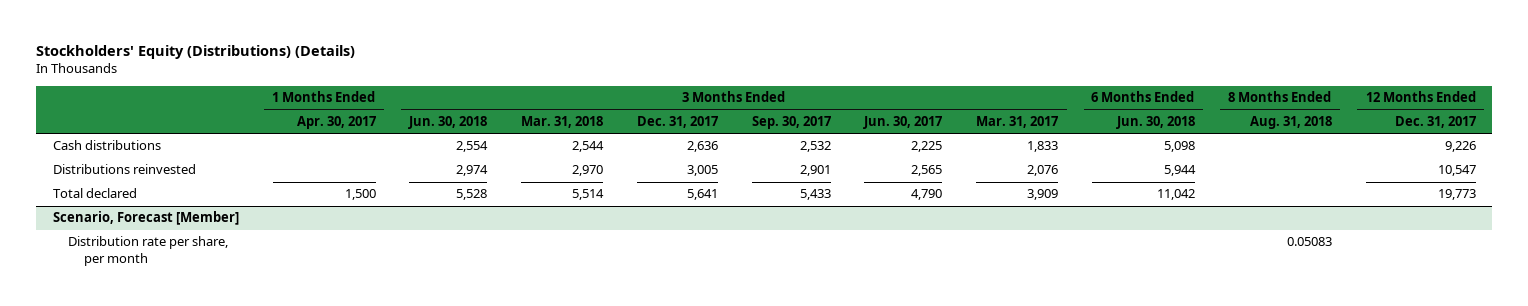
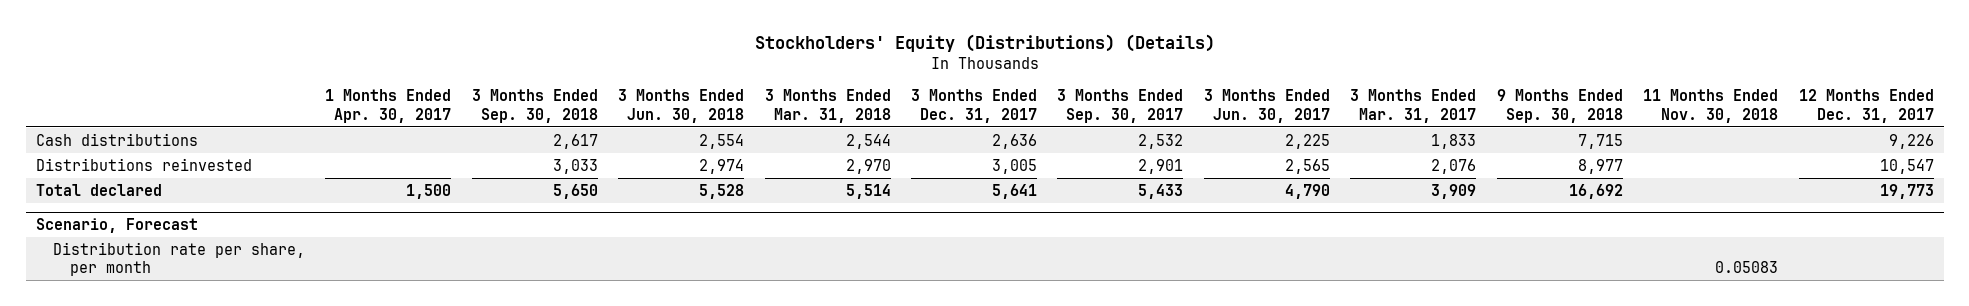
- | 1 Months Ended Apr. 30, 2017 | 3 Months Ended Jun. 30, 2018 | 3 Months Ended Mar. 31, 2018 | 3 Months Ended Dec. 31, 2017 | 3 Months Ended Sep. 30, 2017 | 3 Months Ended Jun. 30, 2017 | 3 Months Ended Mar. 31, 2017 | 6 Months Ended Jun. 30, 2018 | 8 Months Ended Aug. 31, 2018 | 12 Months Ended Dec. 31, 2017
+ | 1 Months Ended Apr. 30, 2017 | 3 Months Ended Sep. 30, 2018 | 3 Months Ended Jun. 30, 2018 | 3 Months Ended Mar. 31, 2018 | 3 Months Ended Dec. 31, 2017 | 3 Months Ended Sep. 30, 2017 | 3 Months Ended Jun. 30, 2017 | 3 Months Ended Mar. 31, 2017 | 9 Months Ended Sep. 30, 2018 | 11 Months Ended Nov. 30, 2018 | 12 Months Ended Dec. 31, 2017
- Scenario, Forecast [Member]
+ Scenario, Forecast

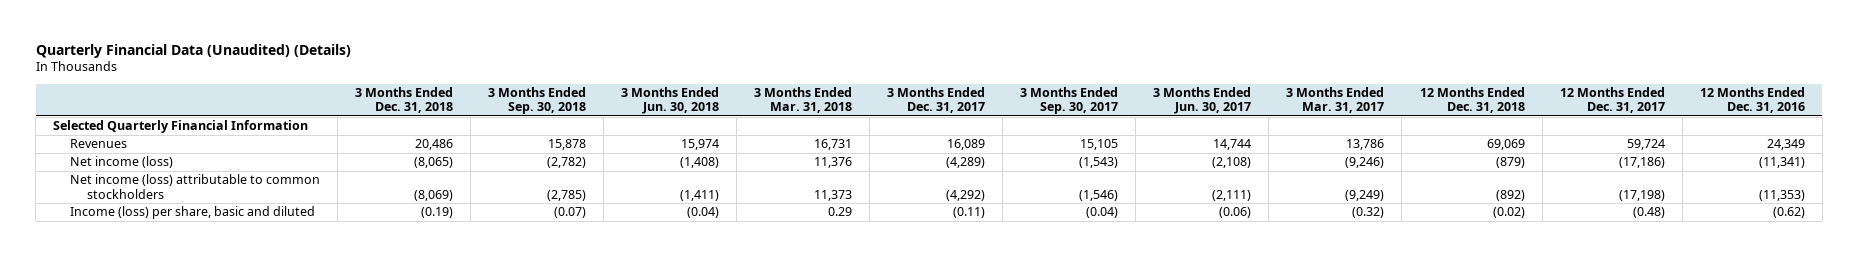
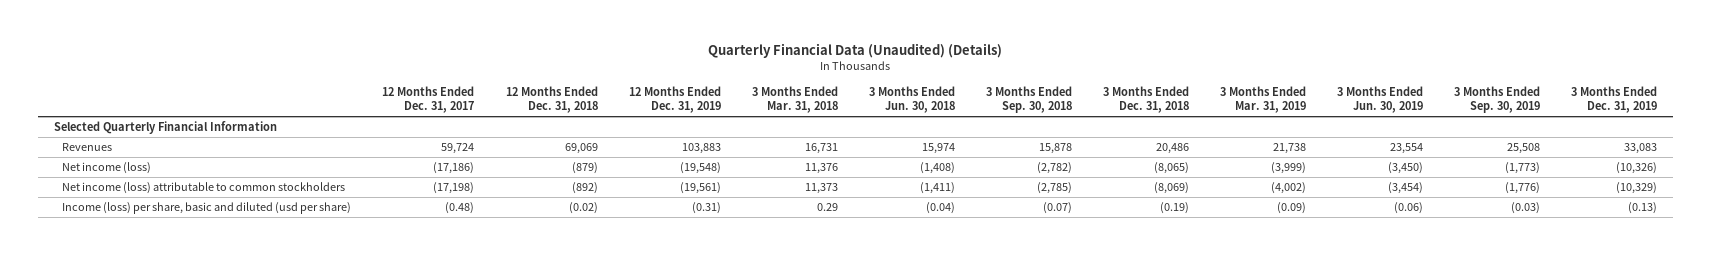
- | 3 Months Ended Dec. 31, 2018 | 3 Months Ended Sep. 30, 2018 | 3 Months Ended Jun. 30, 2018 | 3 Months Ended Mar. 31, 2018 | 3 Months Ended Dec. 31, 2017 | 3 Months Ended Sep. 30, 2017 | 3 Months Ended Jun. 30, 2017 | 3 Months Ended Mar. 31, 2017 | 12 Months Ended Dec. 31, 2018 | 12 Months Ended Dec. 31, 2017 | 12 Months Ended Dec. 31, 2016
+ | 12 Months Ended Dec. 31, 2017 | 12 Months Ended Dec. 31, 2018 | 12 Months Ended Dec. 31, 2019 | 3 Months Ended Mar. 31, 2018 | 3 Months Ended Jun. 30, 2018 | 3 Months Ended Sep. 30, 2018 | 3 Months Ended Dec. 31, 2018 | 3 Months Ended Mar. 31, 2019 | 3 Months Ended Jun. 30, 2019 | 3 Months Ended Sep. 30, 2019 | 3 Months Ended Dec. 31, 2019
- Income (loss) per share, basic and diluted | (0.19) | (0.07) | (0.04) | 0.29 | (0.11) | (0.04) | (0.06) | (0.32) | (0.02) | (0.48) | (0.62)
+ Income (loss) per share, basic and diluted (usd per share) | (0.48) | (0.02) | (0.31) | 0.29 | (0.04) | (0.07) | (0.19) | (0.09) | (0.06) | (0.03) | (0.13)

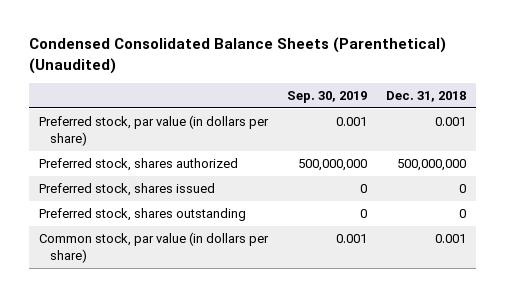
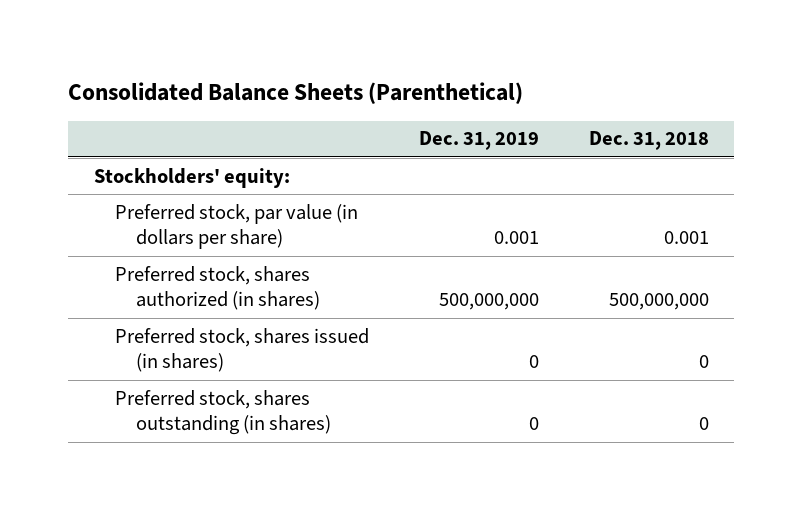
- Condensed Consolidated Balance Sheets (Parenthetical) (Unaudited)
+ Consolidated Balance Sheets (Parenthetical)
- | Sep. 30, 2019 | Dec. 31, 2018
+ | Dec. 31, 2019 | Dec. 31, 2018
+ Stockholders' equity:
- Preferred stock, shares authorized | 500,000,000 | 500,000,000
- Preferred stock, shares issued | 0 | 0
- Preferred stock, shares outstanding | 0 | 0
- Common stock, par value (in dollars per share) | 0.001 | 0.001
+ Preferred stock, shares authorized (in shares) | 500,000,000 | 500,000,000
+ Preferred stock, shares issued (in shares) | 0 | 0
+ Preferred stock, shares outstanding (in shares) | 0 | 0

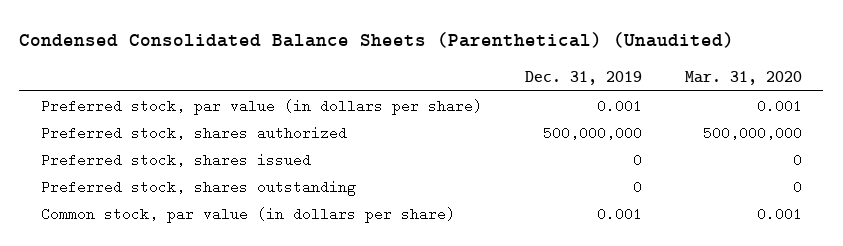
- Consolidated Balance Sheets (Parenthetical)
+ Condensed Consolidated Balance Sheets (Parenthetical) (Unaudited)
- | Dec. 31, 2019 | Dec. 31, 2018
+ | Dec. 31, 2019 | Mar. 31, 2020
- Stockholders' equity:
- Preferred stock, shares authorized (in shares) | 500,000,000 | 500,000,000
- Preferred stock, shares issued (in shares) | 0 | 0
- Preferred stock, shares outstanding (in shares) | 0 | 0
+ Preferred stock, shares authorized | 500,000,000 | 500,000,000
+ Preferred stock, shares issued | 0 | 0
+ Preferred stock, shares outstanding | 0 | 0
+ Common stock, par value (in dollars per share) | 0.001 | 0.001

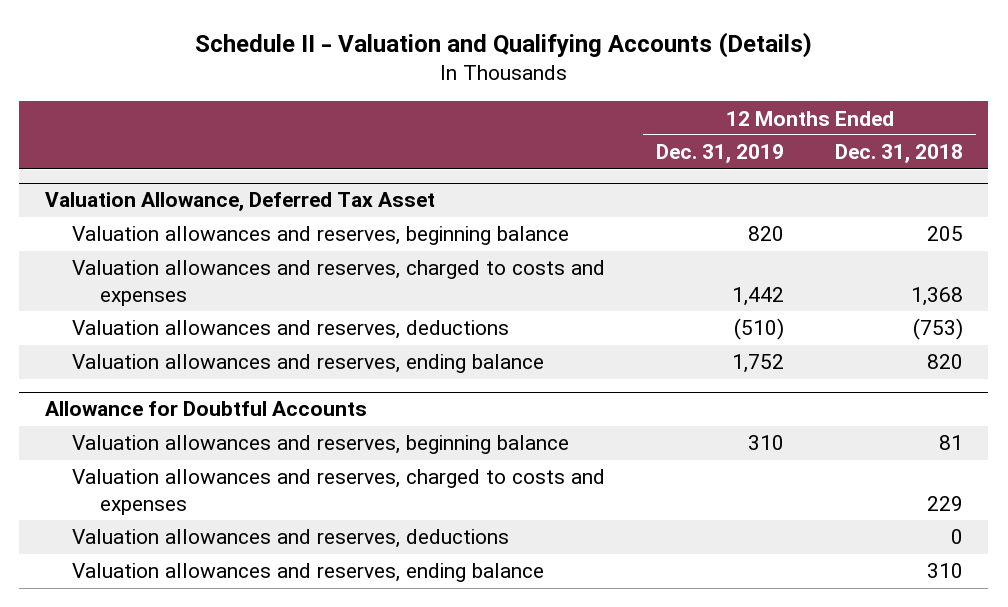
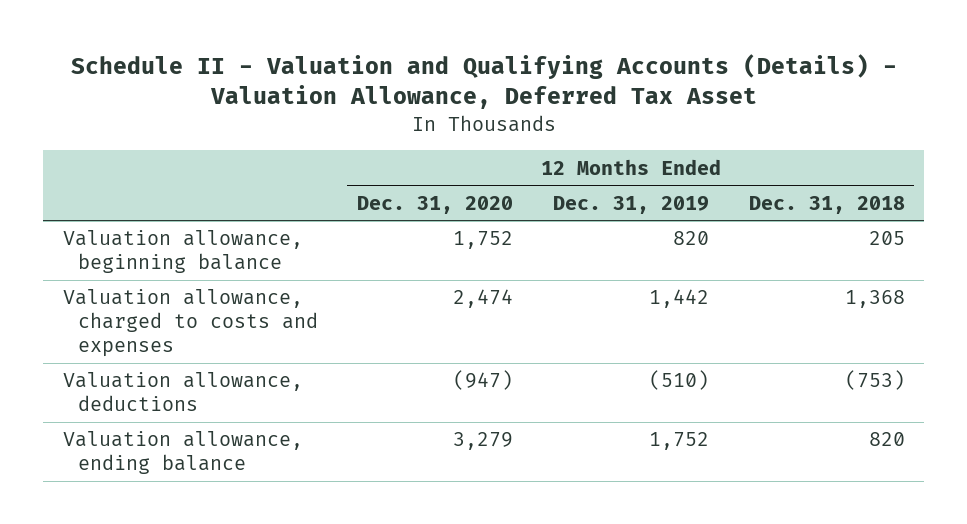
- Schedule II - Valuation and Qualifying Accounts (Details)
+ Schedule II - Valuation and Qualifying Accounts (Details) - Valuation Allowance, Deferred Tax Asset
- | 12 Months Ended Dec. 31, 2019 | 12 Months Ended Dec. 31, 2018
+ | 12 Months Ended Dec. 31, 2020 | 12 Months Ended Dec. 31, 2019 | 12 Months Ended Dec. 31, 2018
- Valuation Allowance, Deferred Tax Asset
- Valuation allowances and reserves, beginning balance | 820 | 205
- Valuation allowances and reserves, charged to costs and expenses | 1,442 | 1,368
- Valuation allowances and reserves, deductions | (510) | (753)
- Valuation allowances and reserves, ending balance | 1,752 | 820
- Allowance for Doubtful Accounts
- Valuation allowances and reserves, beginning balance | 310 | 81
- Valuation allowances and reserves, charged to costs and expenses | | 229
- Valuation allowances and reserves, deductions | | 0
- Valuation allowances and reserves, ending balance | | 310
+ Valuation allowance, beginning balance | 1,752 | 820 | 205
+ Valuation allowance, charged to costs and expenses | 2,474 | 1,442 | 1,368
+ Valuation allowance, deductions | (947) | (510) | (753)
+ Valuation allowance, ending balance | 3,279 | 1,752 | 820

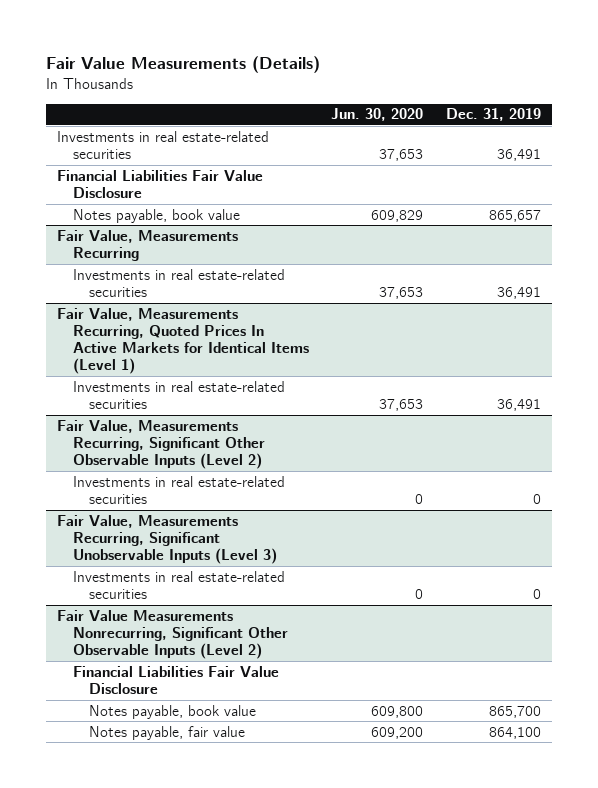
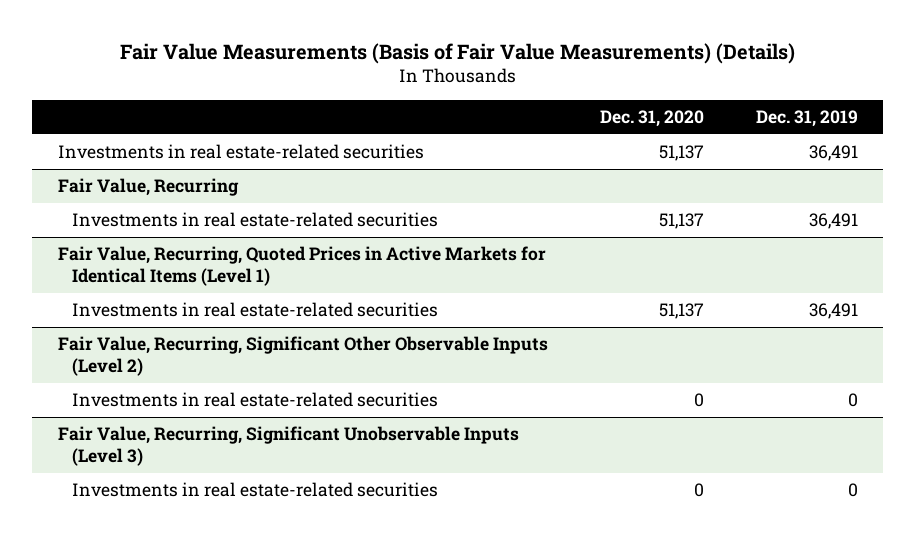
- Fair Value Measurements (Details)
+ Fair Value Measurements (Basis of Fair Value Measurements) (Details)
- | Jun. 30, 2020 | Dec. 31, 2019
+ | Dec. 31, 2020 | Dec. 31, 2019
- Financial Liabilities Fair Value Disclosure
- Notes payable, book value | 609,829 | 865,657
- Fair Value, Measurements Recurring
+ Fair Value, Recurring
- Fair Value, Measurements Recurring, Quoted Prices In Active Markets for Identical Items (Level 1)
+ Fair Value, Recurring, Quoted Prices in Active Markets for Identical Items (Level 1)
- Fair Value, Measurements Recurring, Significant Other Observable Inputs (Level 2)
+ Fair Value, Recurring, Significant Other Observable Inputs (Level 2)
- Fair Value, Measurements Recurring, Significant Unobservable Inputs (Level 3)
+ Fair Value, Recurring, Significant Unobservable Inputs (Level 3)
- Fair Value Measurements Nonrecurring, Significant Other Observable Inputs (Level 2)
- Financial Liabilities Fair Value Disclosure
- Notes payable, book value | 609,800 | 865,700
- Notes payable, fair value | 609,200 | 864,100

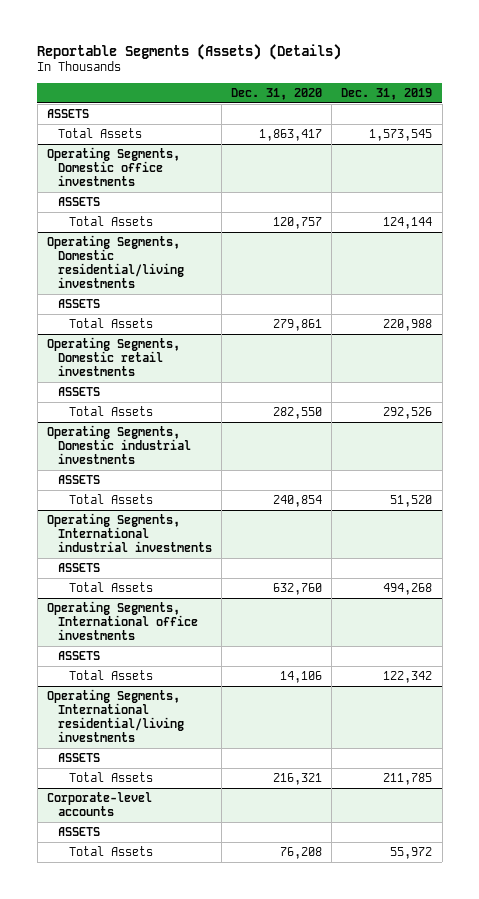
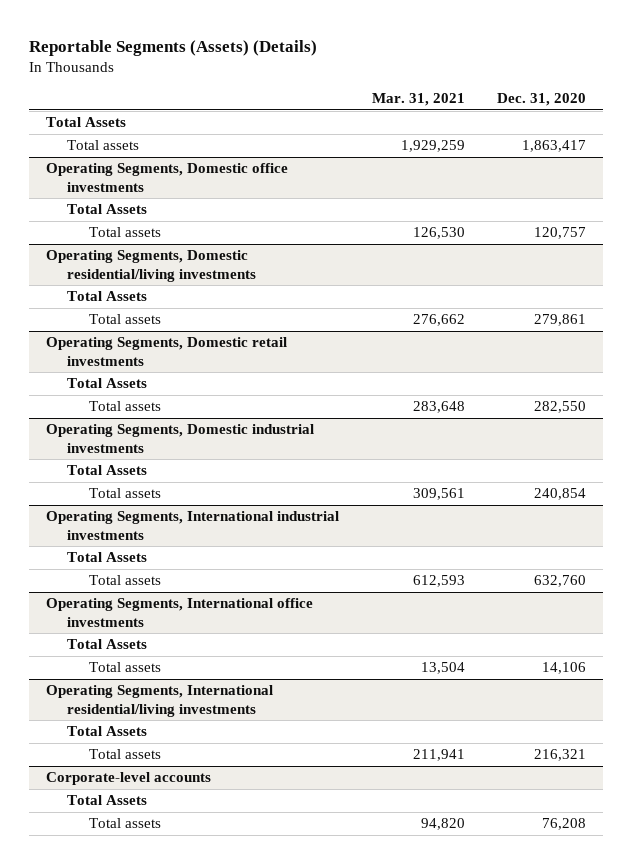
- | Dec. 31, 2020 | Dec. 31, 2019
+ | Mar. 31, 2021 | Dec. 31, 2020
- ASSETS
- Total Assets | 1,863,417 | 1,573,545
+ Total Assets
+ Total assets | 1,929,259 | 1,863,417
@ Operating Segments, Domestic office investments
- ASSETS
- Total Assets | 120,757 | 124,144
+ Total Assets
+ Total assets | 126,530 | 120,757
@ Operating Segments, Domestic residential/living investments
- ASSETS
- Total Assets | 279,861 | 220,988
+ Total Assets
+ Total assets | 276,662 | 279,861
@ Operating Segments, Domestic retail investments
- ASSETS
- Total Assets | 282,550 | 292,526
+ Total Assets
+ Total assets | 283,648 | 282,550
@ Operating Segments, Domestic industrial investments
- ASSETS
- Total Assets | 240,854 | 51,520
+ Total Assets
+ Total assets | 309,561 | 240,854
@ Operating Segments, International industrial investments
- ASSETS
- Total Assets | 632,760 | 494,268
+ Total Assets
+ Total assets | 612,593 | 632,760
@ Operating Segments, International office investments
- ASSETS
- Total Assets | 14,106 | 122,342
+ Total Assets
+ Total assets | 13,504 | 14,106
@ Operating Segments, International residential/living investments
- ASSETS
- Total Assets | 216,321 | 211,785
+ Total Assets
+ Total assets | 211,941 | 216,321
@ Corporate-level accounts
- ASSETS
- Total Assets | 76,208 | 55,972
+ Total Assets
+ Total assets | 94,820 | 76,208

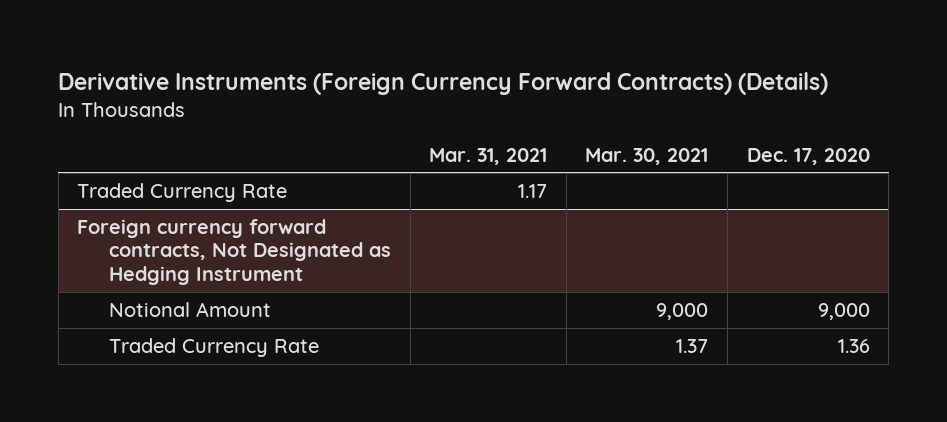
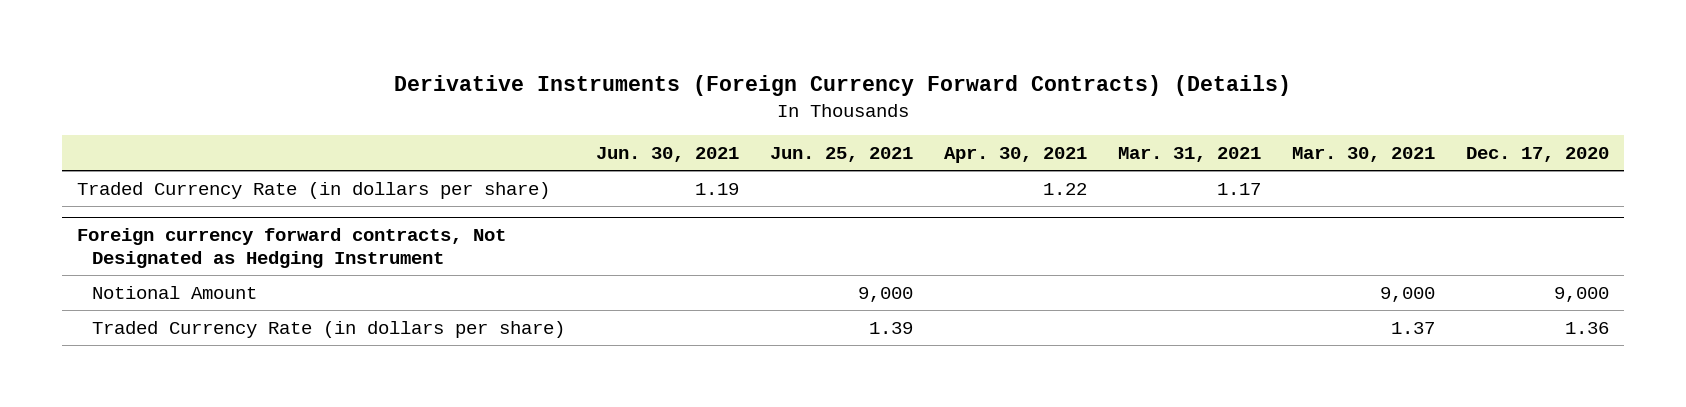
- | Mar. 31, 2021 | Mar. 30, 2021 | Dec. 17, 2020
+ | Jun. 30, 2021 | Jun. 25, 2021 | Apr. 30, 2021 | Mar. 31, 2021 | Mar. 30, 2021 | Dec. 17, 2020
- Traded Currency Rate | 1.17 | |
+ Traded Currency Rate (in dollars per share) | 1.19 | | 1.22 | 1.17 | |
@ Foreign currency forward contracts, Not Designated as Hedging Instrument
- Traded Currency Rate | | 1.37 | 1.36
+ Traded Currency Rate (in dollars per share) | | 1.39 | | | 1.37 | 1.36

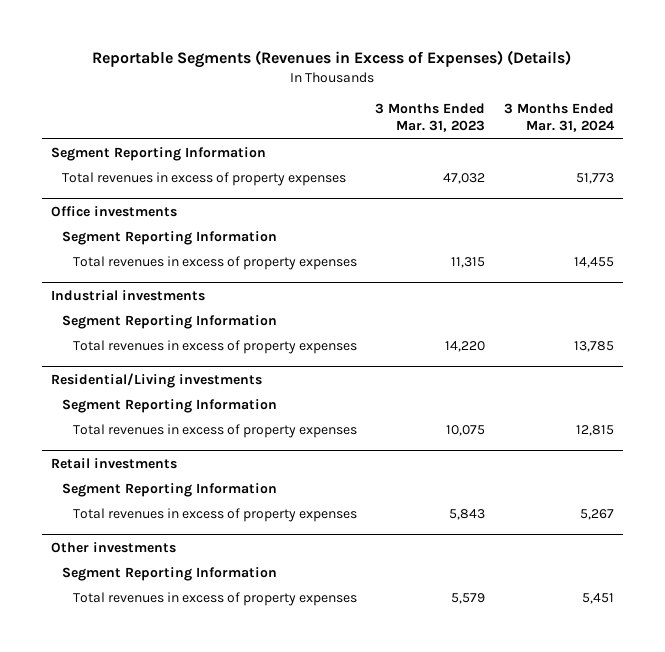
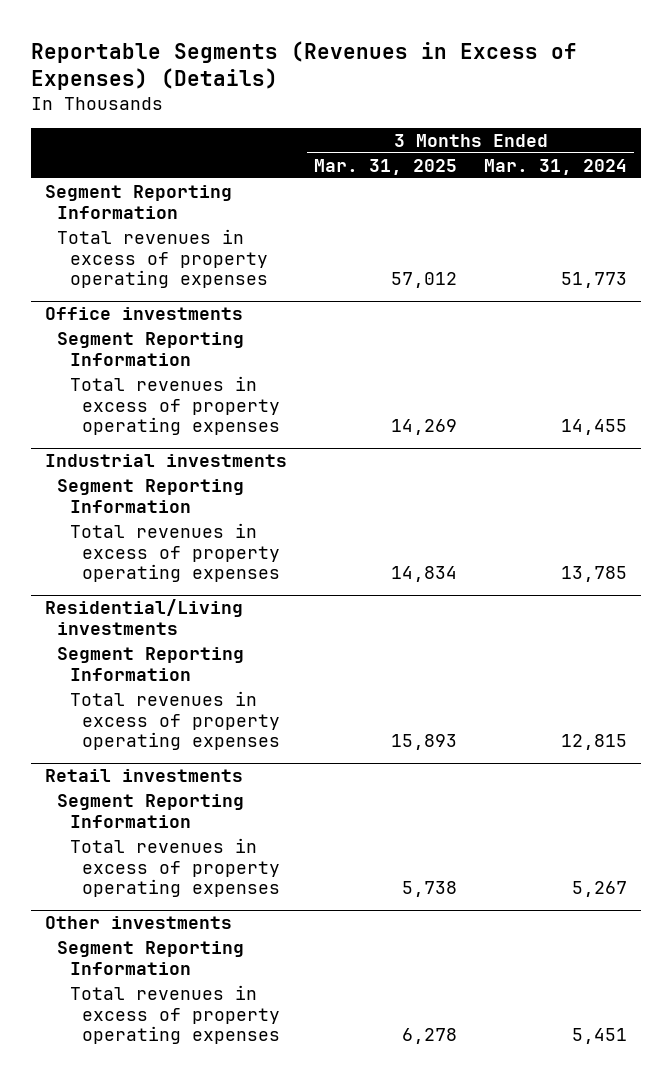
- | 3 Months Ended Mar. 31, 2023 | 3 Months Ended Mar. 31, 2024
+ | 3 Months Ended Mar. 31, 2025 | 3 Months Ended Mar. 31, 2024
- Total revenues in excess of property expenses | 47,032 | 51,773
+ Total revenues in excess of property operating expenses | 57,012 | 51,773
@ Office investments
- Total revenues in excess of property expenses | 11,315 | 14,455
+ Total revenues in excess of property operating expenses | 14,269 | 14,455
@ Industrial investments
- Total revenues in excess of property expenses | 14,220 | 13,785
+ Total revenues in excess of property operating expenses | 14,834 | 13,785
@ Residential/Living investments
- Total revenues in excess of property expenses | 10,075 | 12,815
+ Total revenues in excess of property operating expenses | 15,893 | 12,815
@ Retail investments
- Total revenues in excess of property expenses | 5,843 | 5,267
+ Total revenues in excess of property operating expenses | 5,738 | 5,267
@ Other investments
- Total revenues in excess of property expenses | 5,579 | 5,451
+ Total revenues in excess of property operating expenses | 6,278 | 5,451

